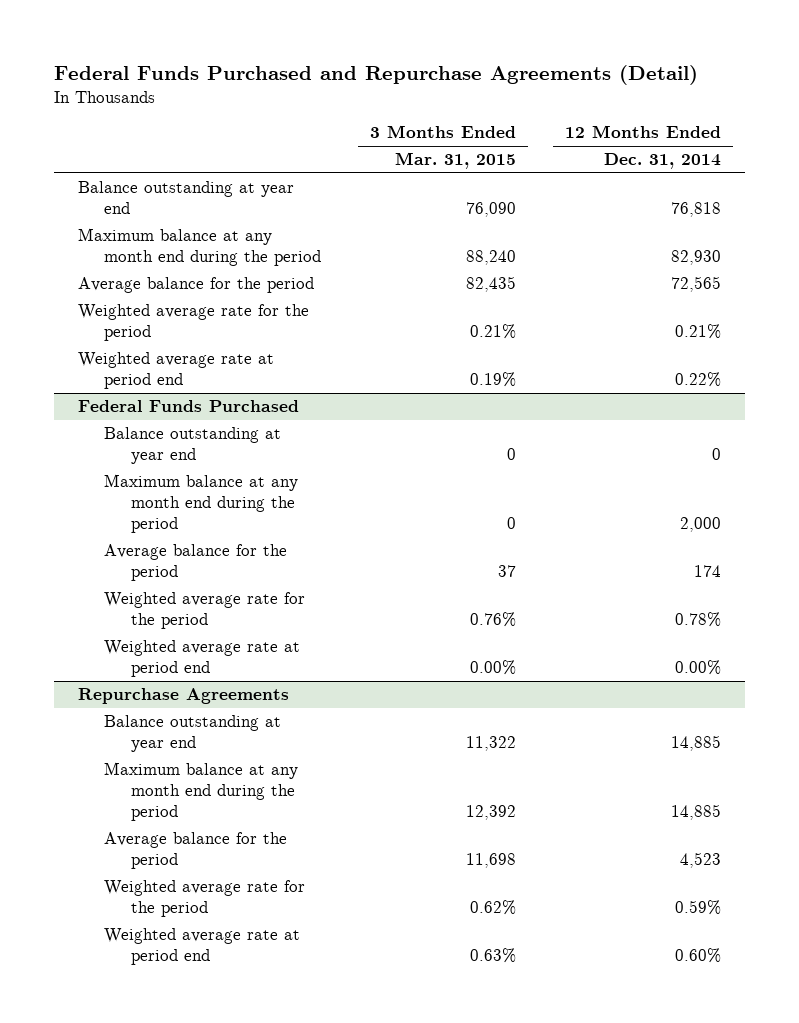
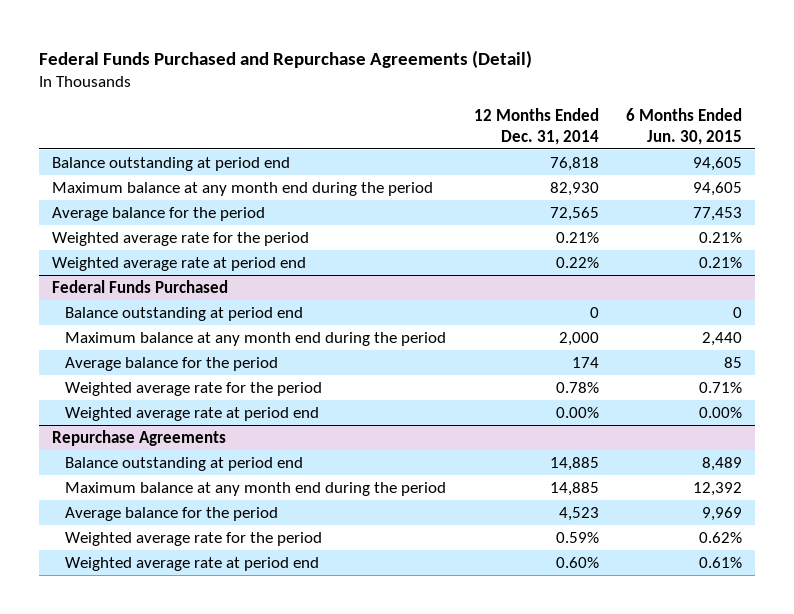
- | 3 Months Ended Mar. 31, 2015 | 12 Months Ended Dec. 31, 2014
+ | 12 Months Ended Dec. 31, 2014 | 6 Months Ended Jun. 30, 2015
- Balance outstanding at year end | 76,090 | 76,818
+ Balance outstanding at period end | 76,818 | 94,605
@ Federal Funds Purchased
- Balance outstanding at year end | 0 | 0
+ Balance outstanding at period end | 0 | 0
@ Repurchase Agreements
- Balance outstanding at year end | 11,322 | 14,885
+ Balance outstanding at period end | 14,885 | 8,489

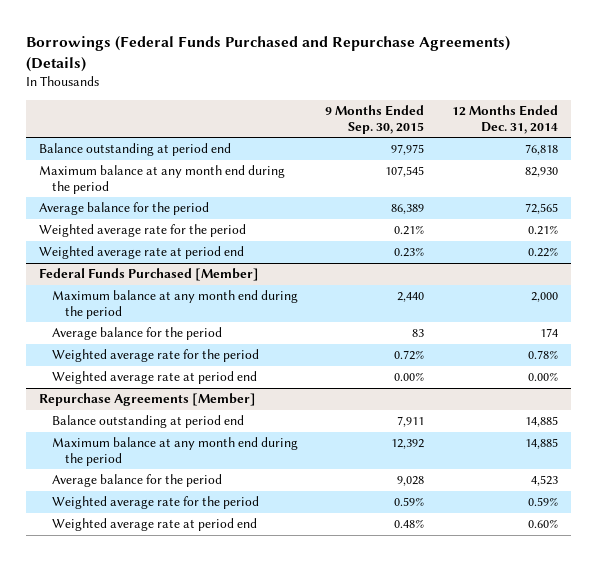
- Federal Funds Purchased and Repurchase Agreements (Detail)
+ Borrowings (Federal Funds Purchased and Repurchase Agreements) (Details)
- | 12 Months Ended Dec. 31, 2014 | 6 Months Ended Jun. 30, 2015
+ | 9 Months Ended Sep. 30, 2015 | 12 Months Ended Dec. 31, 2014
- Federal Funds Purchased
- Balance outstanding at period end | 0 | 0
+ Federal Funds Purchased [Member]
- Repurchase Agreements
+ Repurchase Agreements [Member]

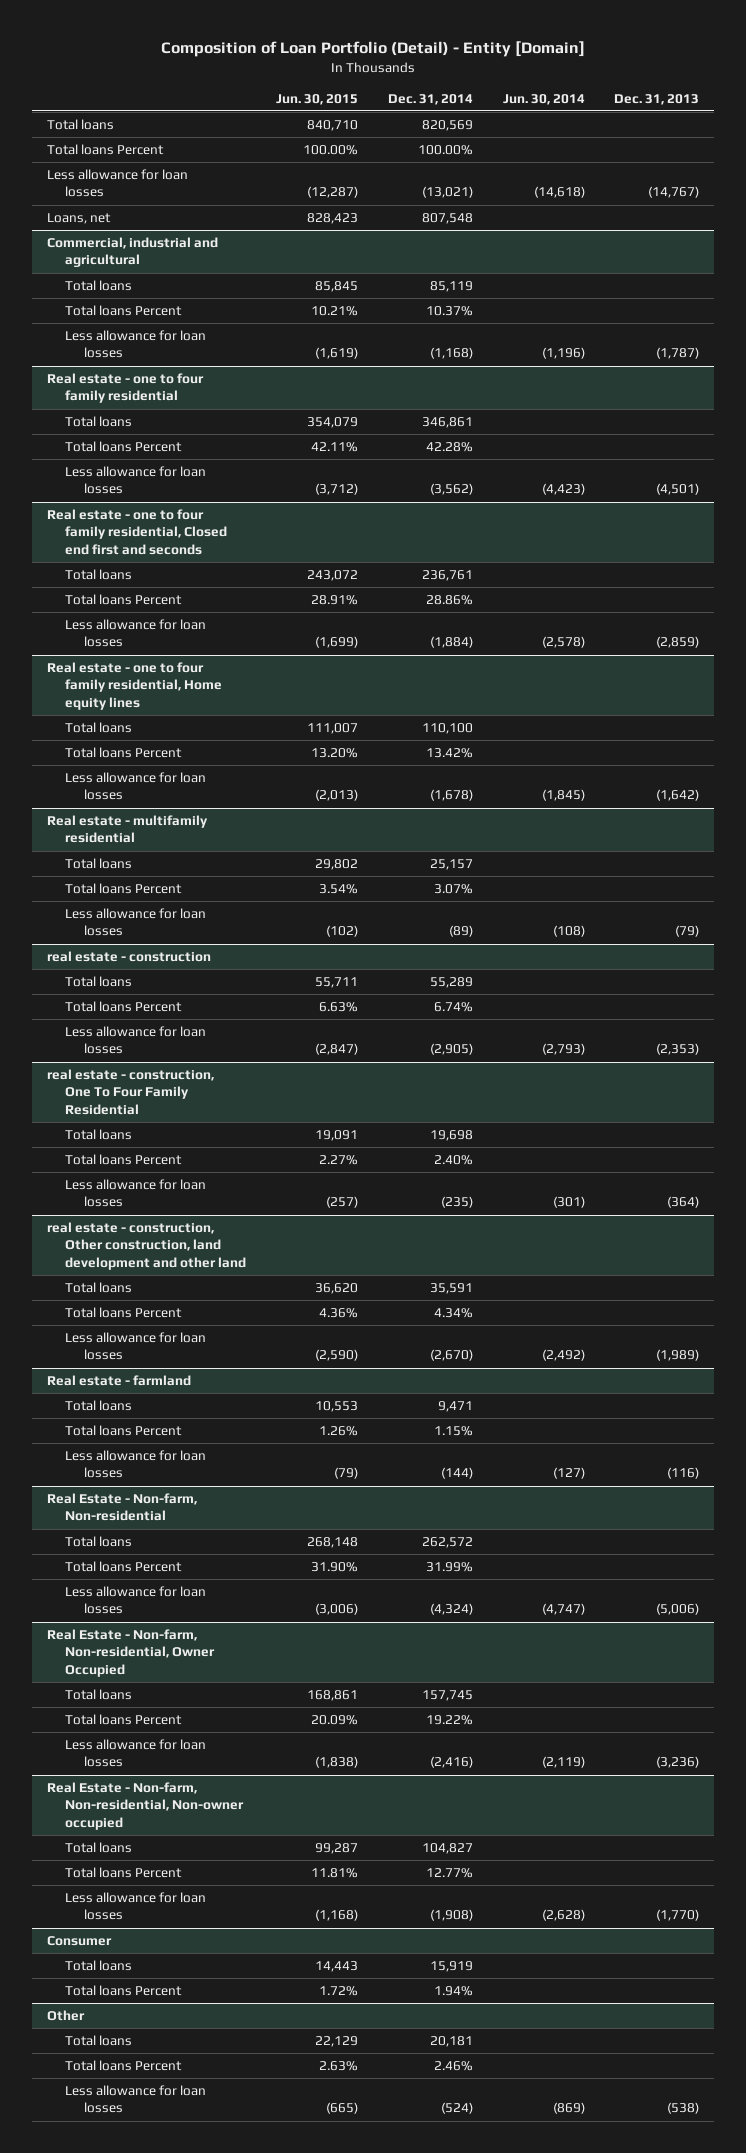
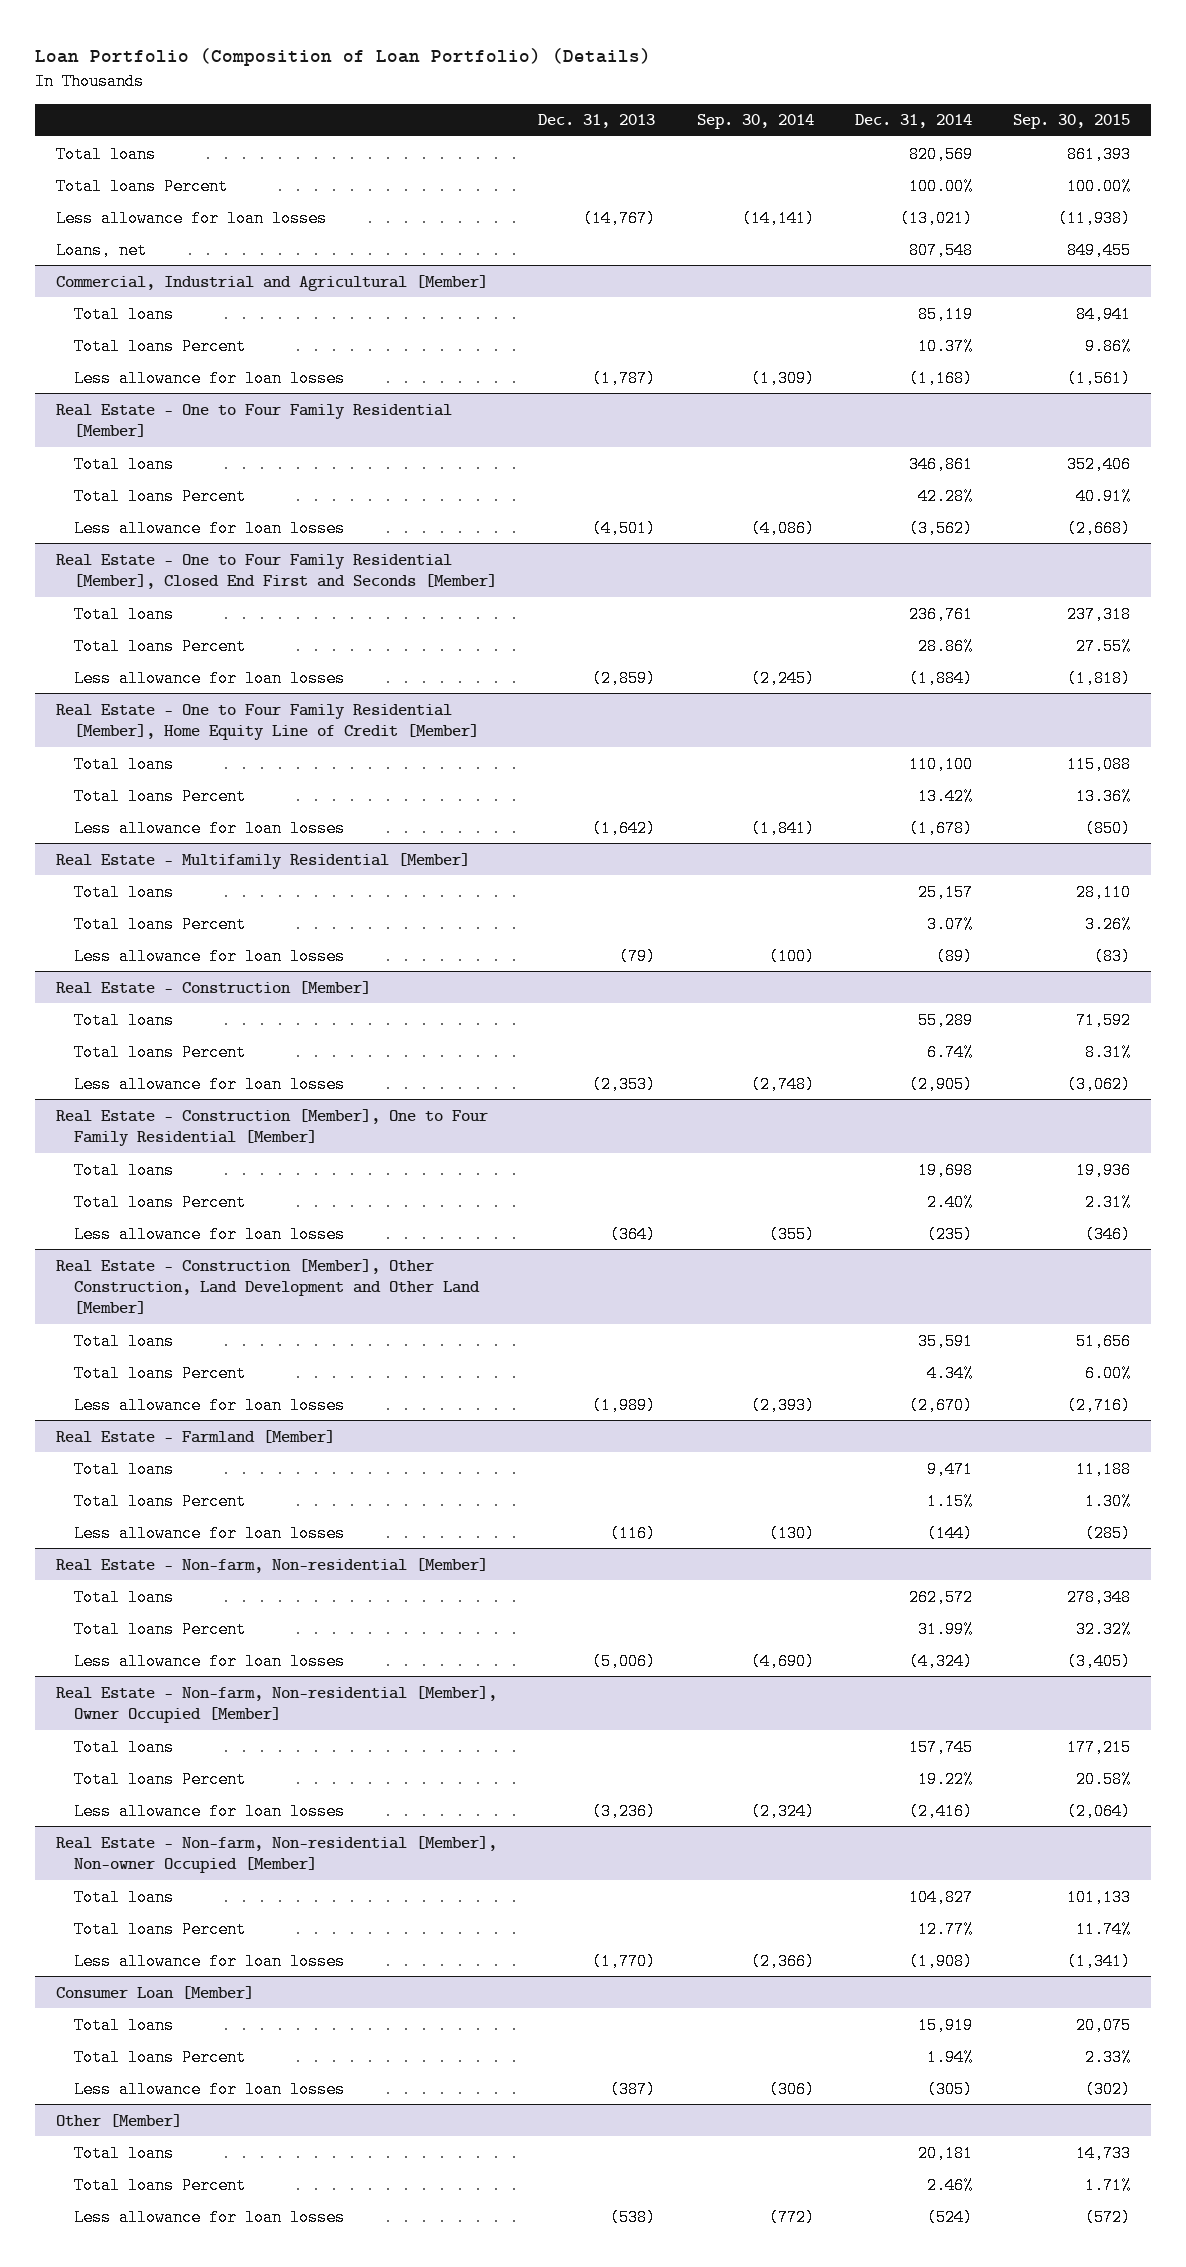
- Composition of Loan Portfolio (Detail) - Entity [Domain]
+ Loan Portfolio (Composition of Loan Portfolio) (Details)
- | Jun. 30, 2015 | Dec. 31, 2014 | Jun. 30, 2014 | Dec. 31, 2013
+ | Dec. 31, 2013 | Sep. 30, 2014 | Dec. 31, 2014 | Sep. 30, 2015
- Commercial, industrial and agricultural
+ Commercial, Industrial and Agricultural [Member]
- Real estate - one to four family residential
+ Real Estate - One to Four Family Residential [Member]
- Real estate - one to four family residential, Closed end first and seconds
+ Real Estate - One to Four Family Residential [Member], Closed End First and Seconds [Member]
- Real estate - one to four family residential, Home equity lines
+ Real Estate - One to Four Family Residential [Member], Home Equity Line of Credit [Member]
- Real estate - multifamily residential
+ Real Estate - Multifamily Residential [Member]
- real estate - construction
+ Real Estate - Construction [Member]
- real estate - construction, One To Four Family Residential
+ Real Estate - Construction [Member], One to Four Family Residential [Member]
- real estate - construction, Other construction, land development and other land
+ Real Estate - Construction [Member], Other Construction, Land Development and Other Land [Member]
- Real estate - farmland
+ Real Estate - Farmland [Member]
- Real Estate - Non-farm, Non-residential
+ Real Estate - Non-farm, Non-residential [Member]
- Real Estate - Non-farm, Non-residential, Owner Occupied
+ Real Estate - Non-farm, Non-residential [Member], Owner Occupied [Member]
- Real Estate - Non-farm, Non-residential, Non-owner occupied
+ Real Estate - Non-farm, Non-residential [Member], Non-owner Occupied [Member]
- Consumer
+ Consumer Loan [Member]
- Other
+ Less allowance for loan losses | (387) | (306) | (305) | (302)
+ Other [Member]

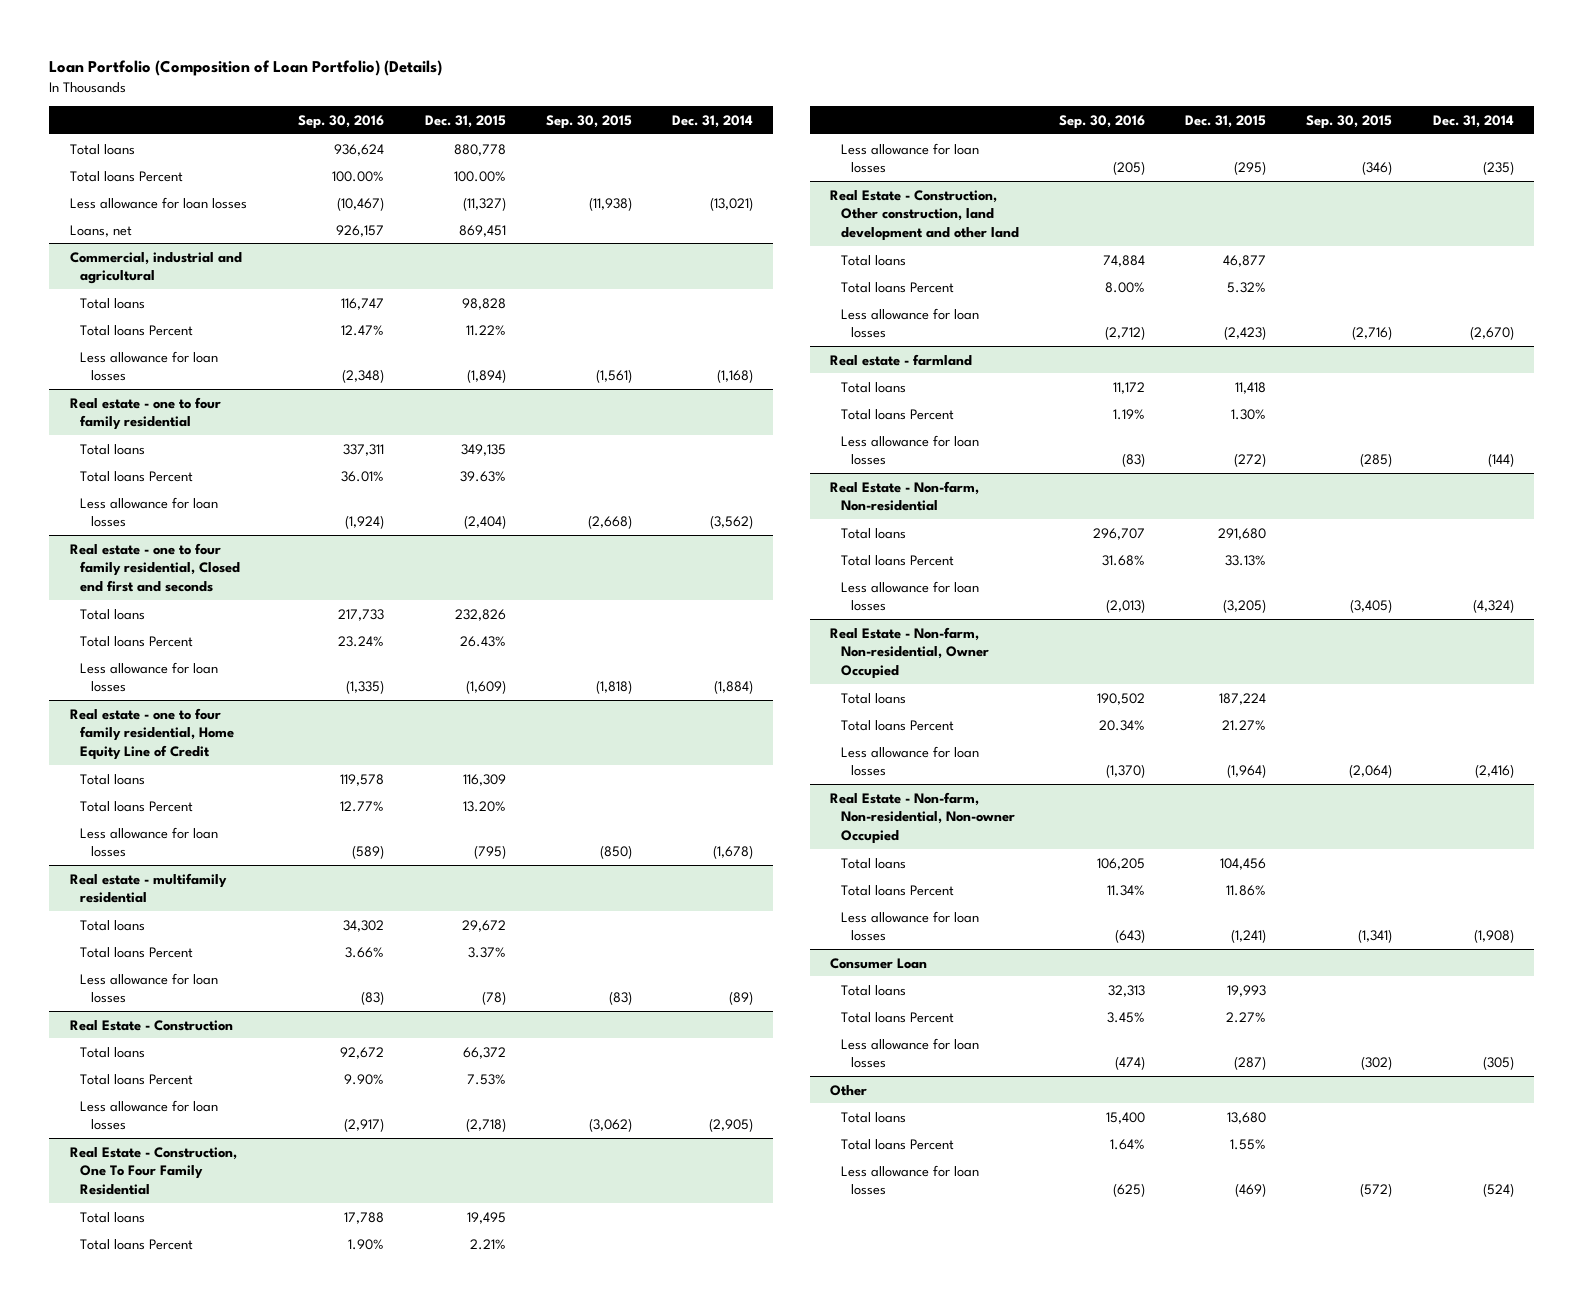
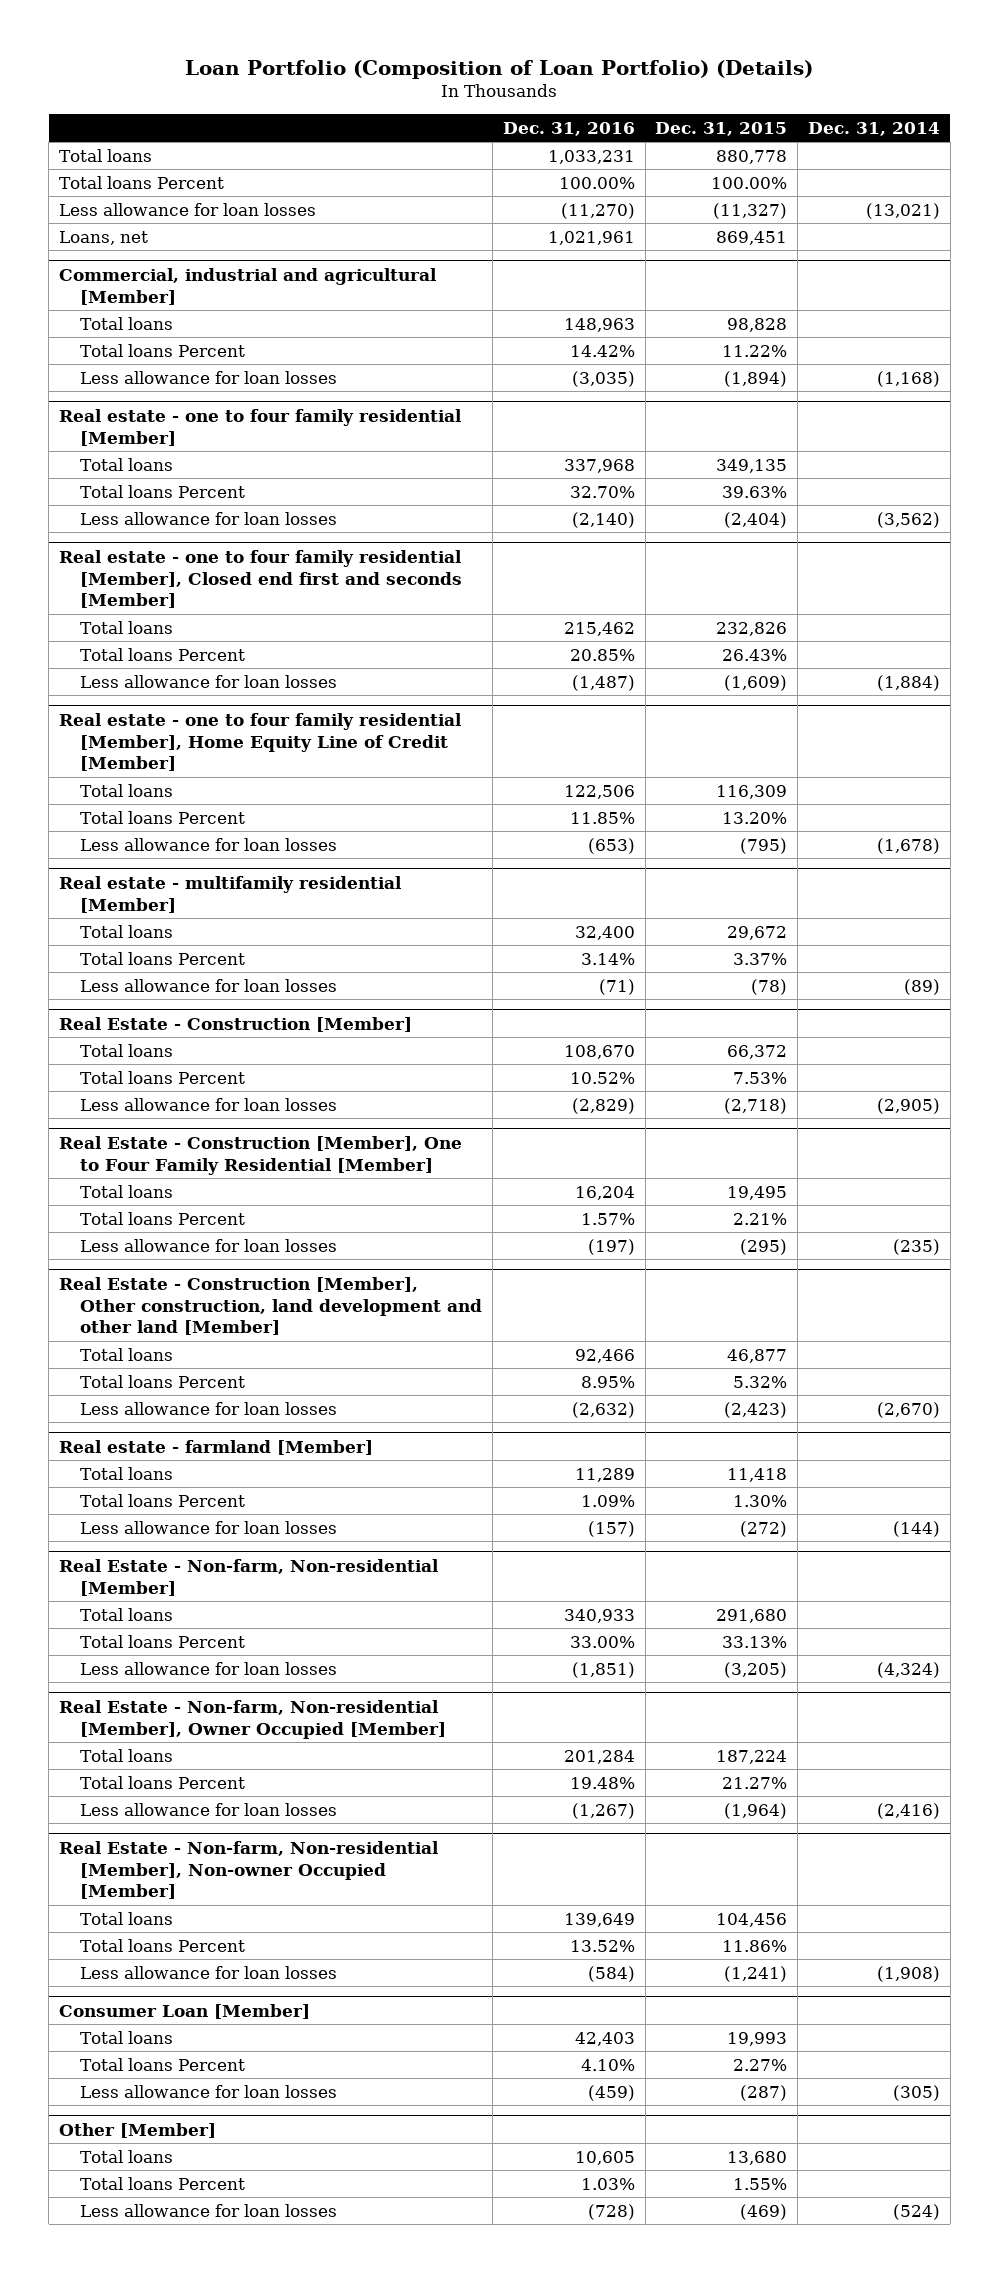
- | Sep. 30, 2016 | Dec. 31, 2015 | Sep. 30, 2015 | Dec. 31, 2014
+ | Dec. 31, 2016 | Dec. 31, 2015 | Dec. 31, 2014
- Commercial, industrial and agricultural
+ Commercial, industrial and agricultural [Member]
- Real estate - one to four family residential
+ Real estate - one to four family residential [Member]
- Real estate - one to four family residential, Closed end first and seconds
+ Real estate - one to four family residential [Member], Closed end first and seconds [Member]
- Real estate - one to four family residential, Home Equity Line of Credit
+ Real estate - one to four family residential [Member], Home Equity Line of Credit [Member]
- Real estate - multifamily residential
+ Real estate - multifamily residential [Member]
- Real Estate - Construction
+ Real Estate - Construction [Member]
- Real Estate - Construction, One To Four Family Residential
+ Real Estate - Construction [Member], One to Four Family Residential [Member]
- Real Estate - Construction, Other construction, land development and other land
+ Real Estate - Construction [Member], Other construction, land development and other land [Member]
- Real estate - farmland
+ Real estate - farmland [Member]
- Real Estate - Non-farm, Non-residential
+ Real Estate - Non-farm, Non-residential [Member]
- Real Estate - Non-farm, Non-residential, Owner Occupied
+ Real Estate - Non-farm, Non-residential [Member], Owner Occupied [Member]
- Real Estate - Non-farm, Non-residential, Non-owner Occupied
+ Real Estate - Non-farm, Non-residential [Member], Non-owner Occupied [Member]
- Consumer Loan
+ Consumer Loan [Member]
- Other
+ Other [Member]

